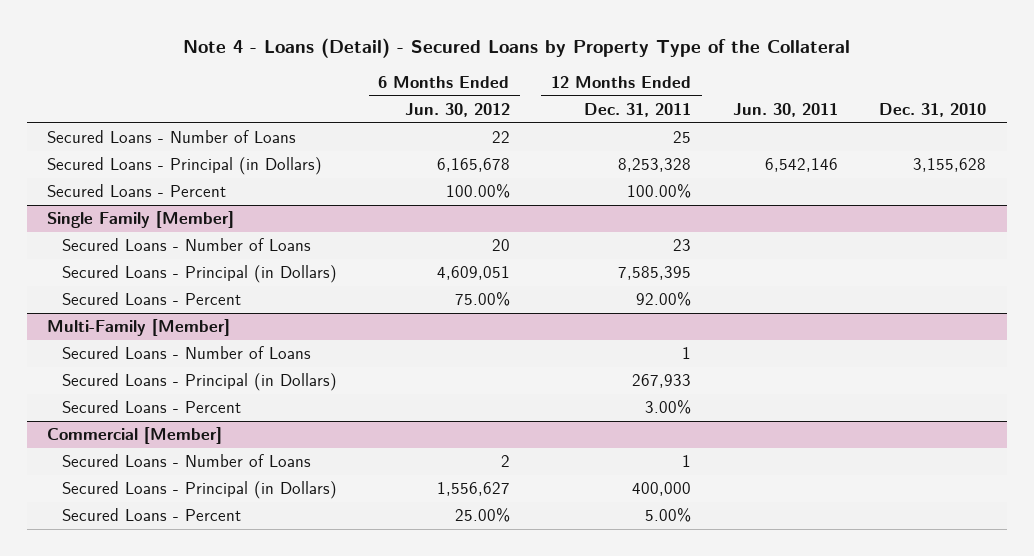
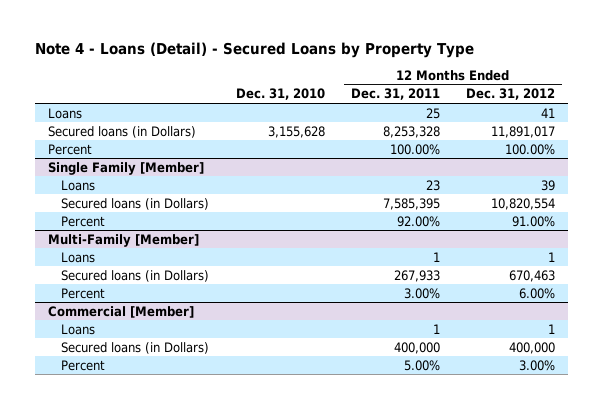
- Note 4 - Loans (Detail) - Secured Loans by Property Type of the Collateral
+ Note 4 - Loans (Detail) - Secured Loans by Property Type
- | 6 Months Ended Jun. 30, 2012 | 12 Months Ended Dec. 31, 2011 | Jun. 30, 2011 | Dec. 31, 2010
+ | Dec. 31, 2010 | 12 Months Ended Dec. 31, 2011 | 12 Months Ended Dec. 31, 2012
- Secured Loans - Number of Loans | 22 | 25 | |
- Secured Loans - Principal (in Dollars) | 6,165,678 | 8,253,328 | 6,542,146 | 3,155,628
- Secured Loans - Percent | 100.00% | 100.00% | |
+ Loans | | 25 | 41
+ Secured loans (in Dollars) | 3,155,628 | 8,253,328 | 11,891,017
+ Percent | | 100.00% | 100.00%
@ Single Family [Member]
- Secured Loans - Number of Loans | 20 | 23 | |
- Secured Loans - Principal (in Dollars) | 4,609,051 | 7,585,395 | |
- Secured Loans - Percent | 75.00% | 92.00% | |
+ Loans | | 23 | 39
+ Secured loans (in Dollars) | | 7,585,395 | 10,820,554
+ Percent | | 92.00% | 91.00%
@ Multi-Family [Member]
- Secured Loans - Number of Loans | | 1 | |
- Secured Loans - Principal (in Dollars) | | 267,933 | |
- Secured Loans - Percent | | 3.00% | |
+ Loans | | 1 | 1
+ Secured loans (in Dollars) | | 267,933 | 670,463
+ Percent | | 3.00% | 6.00%
@ Commercial [Member]
- Secured Loans - Number of Loans | 2 | 1 | |
- Secured Loans - Principal (in Dollars) | 1,556,627 | 400,000 | |
- Secured Loans - Percent | 25.00% | 5.00% | |
+ Loans | | 1 | 1
+ Secured loans (in Dollars) | | 400,000 | 400,000
+ Percent | | 5.00% | 3.00%

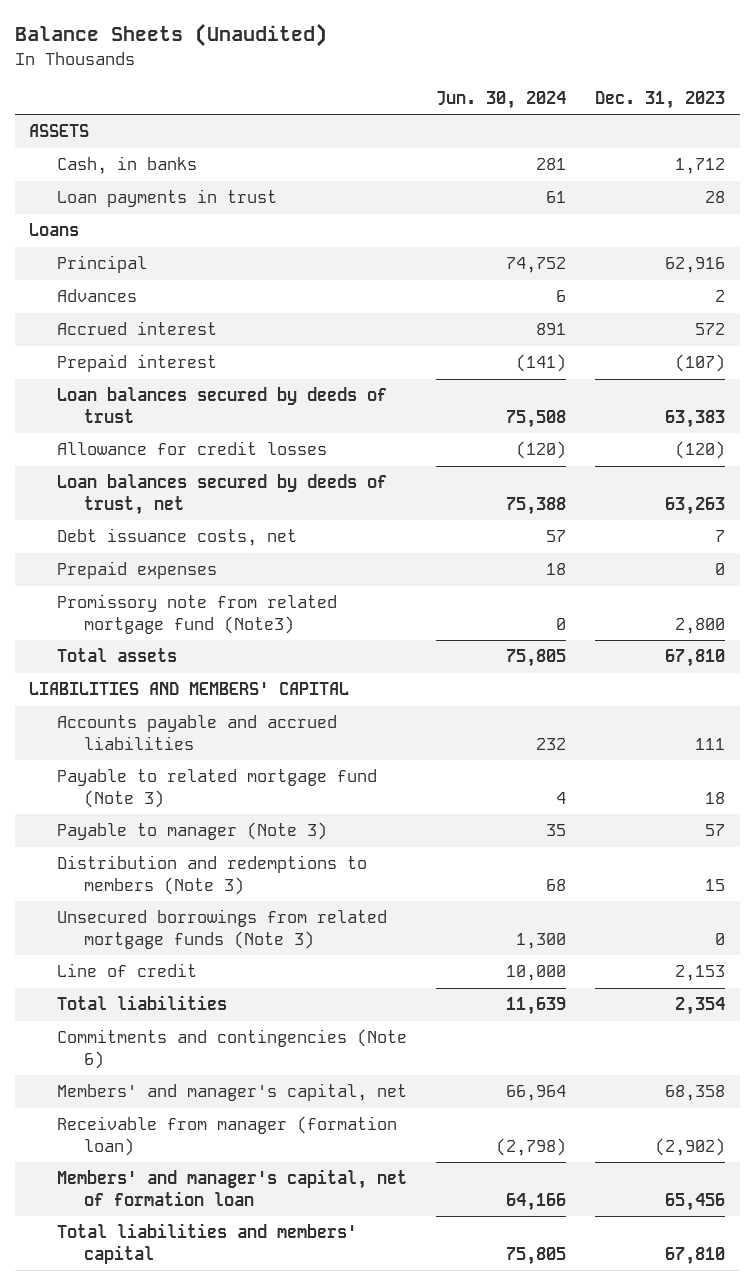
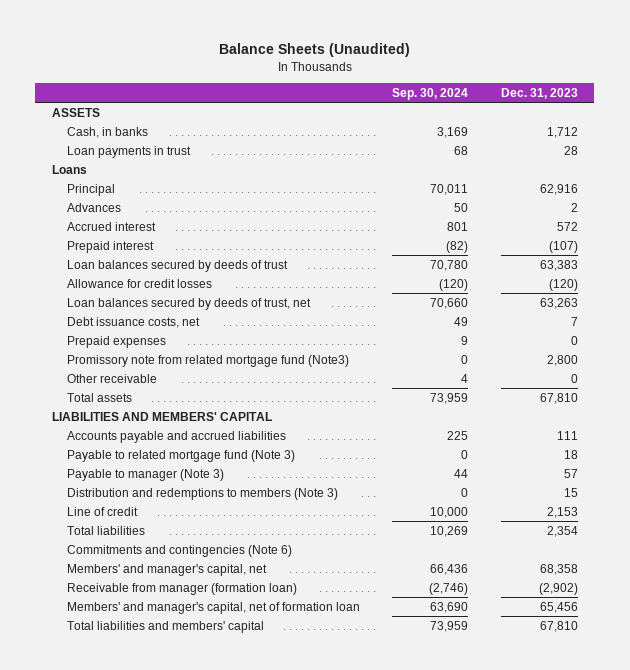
- | Jun. 30, 2024 | Dec. 31, 2023
+ | Sep. 30, 2024 | Dec. 31, 2023
+ Other receivable | 4 | 0
- Unsecured borrowings from related mortgage funds (Note 3) | 1,300 | 0

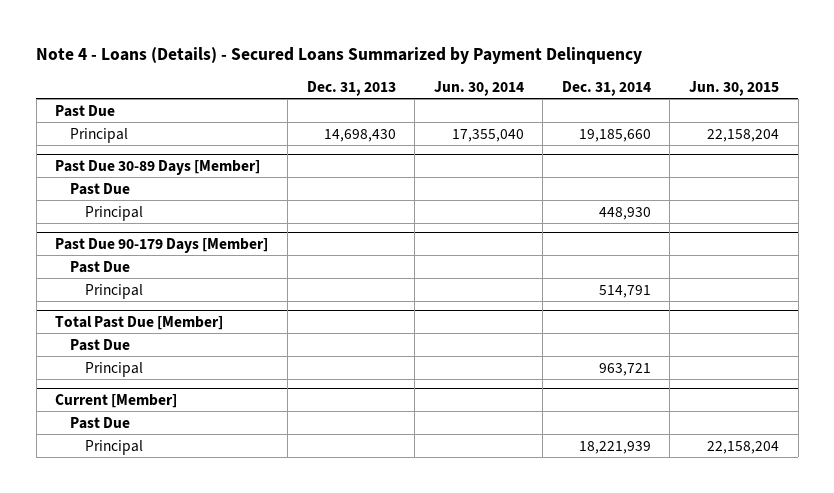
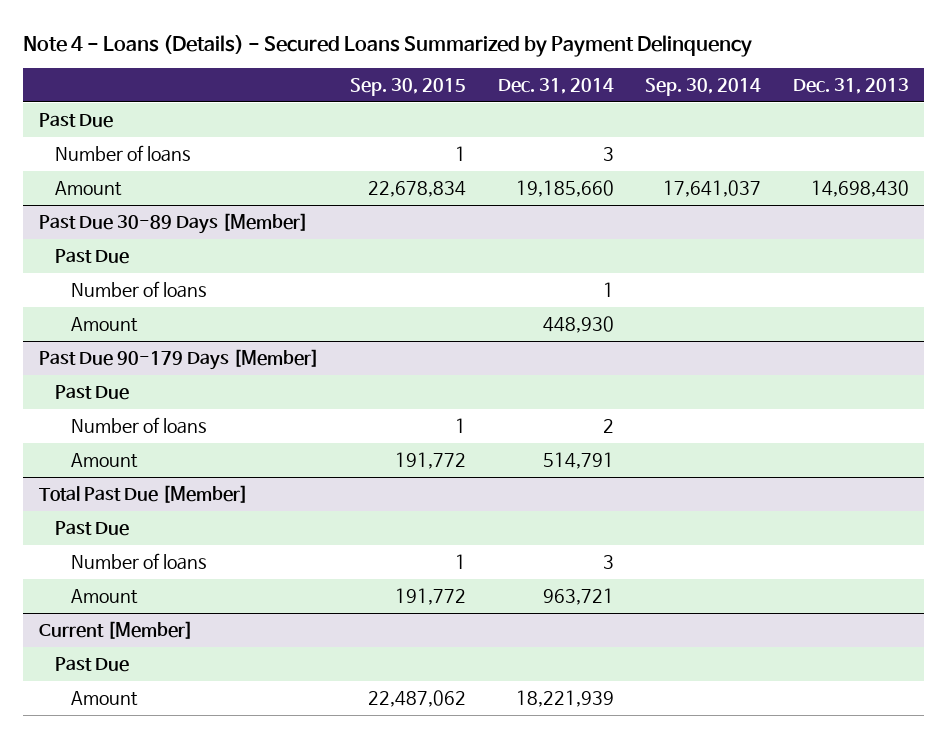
- | Dec. 31, 2013 | Jun. 30, 2014 | Dec. 31, 2014 | Jun. 30, 2015
+ | Sep. 30, 2015 | Dec. 31, 2014 | Sep. 30, 2014 | Dec. 31, 2013
- Principal | 14,698,430 | 17,355,040 | 19,185,660 | 22,158,204
+ Number of loans | 1 | 3 | |
+ Amount | 22,678,834 | 19,185,660 | 17,641,037 | 14,698,430
@ Past Due 30-89 Days [Member]
- Principal | | | 448,930 |
+ Number of loans | | 1 | |
+ Amount | | 448,930 | |
@ Past Due 90-179 Days [Member]
- Principal | | | 514,791 |
+ Number of loans | 1 | 2 | |
+ Amount | 191,772 | 514,791 | |
@ Total Past Due [Member]
- Principal | | | 963,721 |
+ Number of loans | 1 | 3 | |
+ Amount | 191,772 | 963,721 | |
@ Current [Member]
- Principal | | | 18,221,939 | 22,158,204
+ Amount | 22,487,062 | 18,221,939 | |

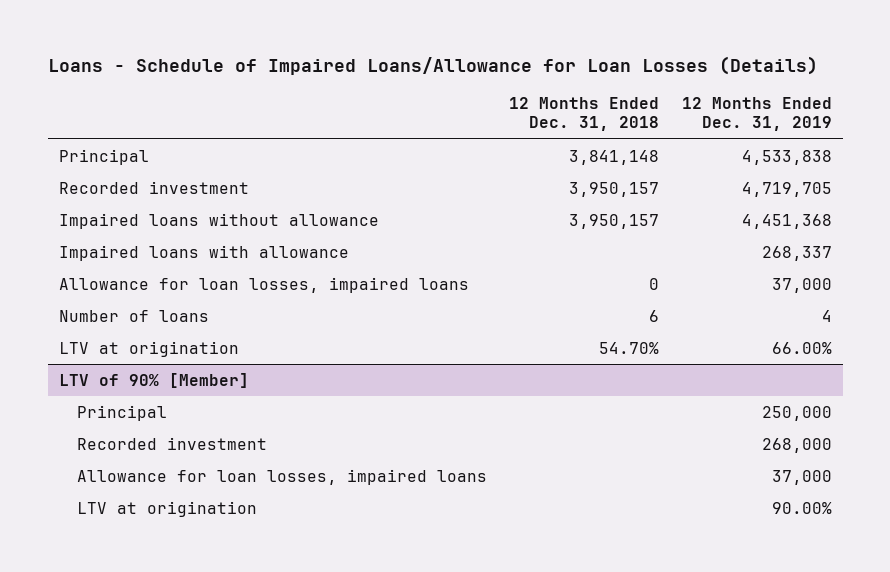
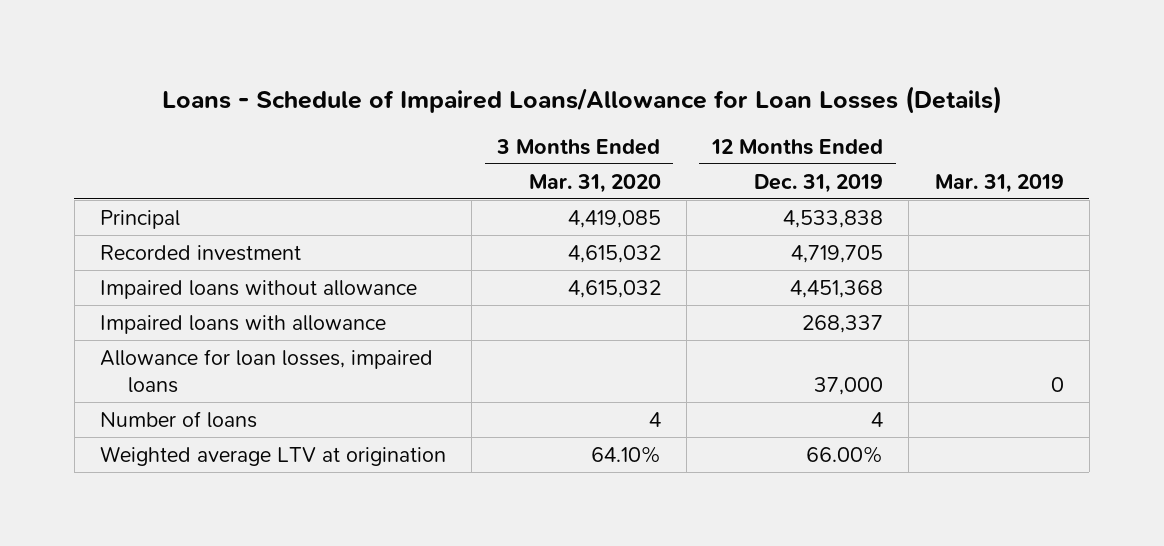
- | 12 Months Ended Dec. 31, 2018 | 12 Months Ended Dec. 31, 2019
+ | 3 Months Ended Mar. 31, 2020 | 12 Months Ended Dec. 31, 2019 | Mar. 31, 2019
- LTV at origination | 54.70% | 66.00%
- LTV of 90% [Member]
- Principal | | 250,000
- Recorded investment | | 268,000
- Allowance for loan losses, impaired loans | | 37,000
- LTV at origination | | 90.00%
+ Weighted average LTV at origination | 64.10% | 66.00% |

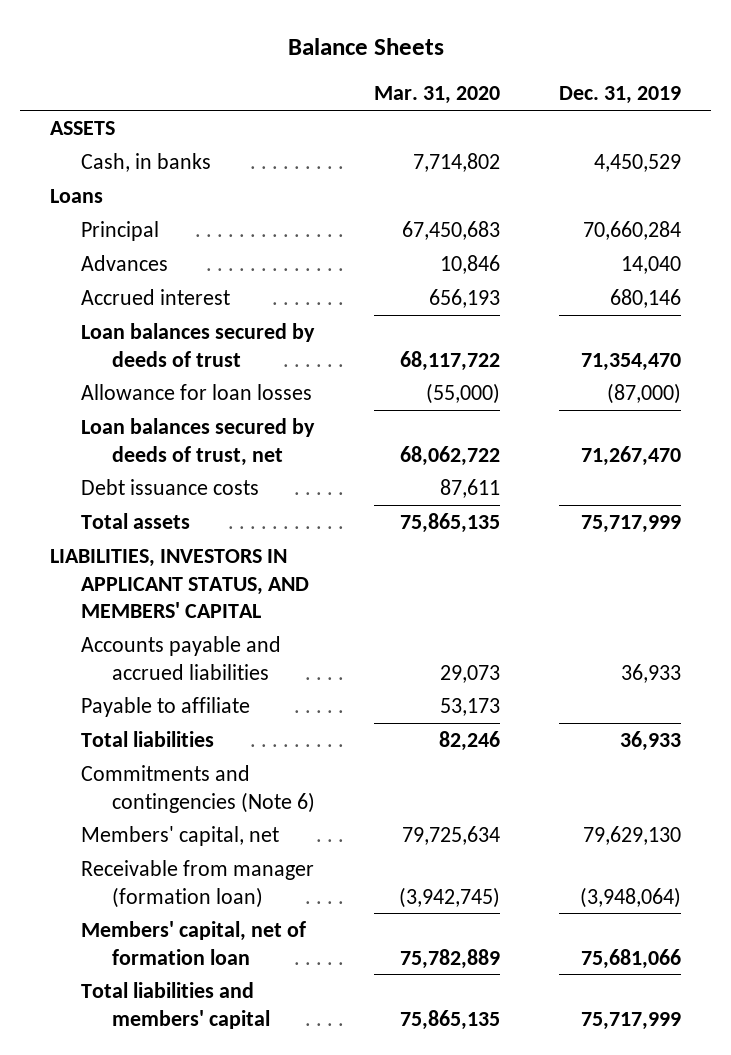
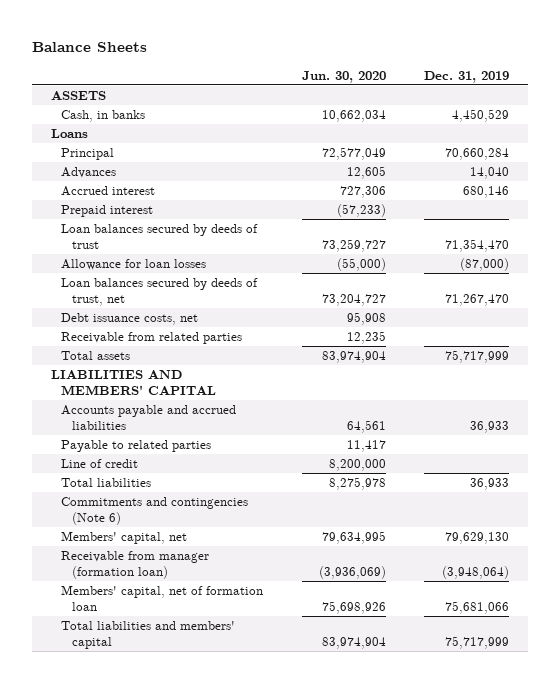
- | Mar. 31, 2020 | Dec. 31, 2019
+ | Jun. 30, 2020 | Dec. 31, 2019
+ Prepaid interest | (57,233) |
- Debt issuance costs | 87,611 |
+ Debt issuance costs, net | 95,908 |
+ Receivable from related parties | 12,235 |
- LIABILITIES, INVESTORS IN APPLICANT STATUS, AND MEMBERS' CAPITAL
+ LIABILITIES AND MEMBERS' CAPITAL
- Payable to affiliate | 53,173 |
+ Payable to related parties | 11,417 |
+ Line of credit | 8,200,000 |

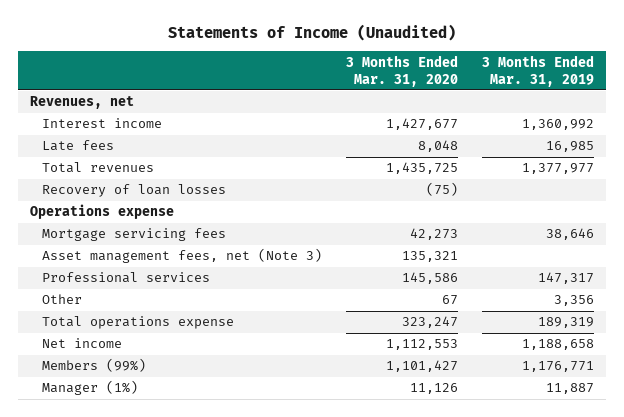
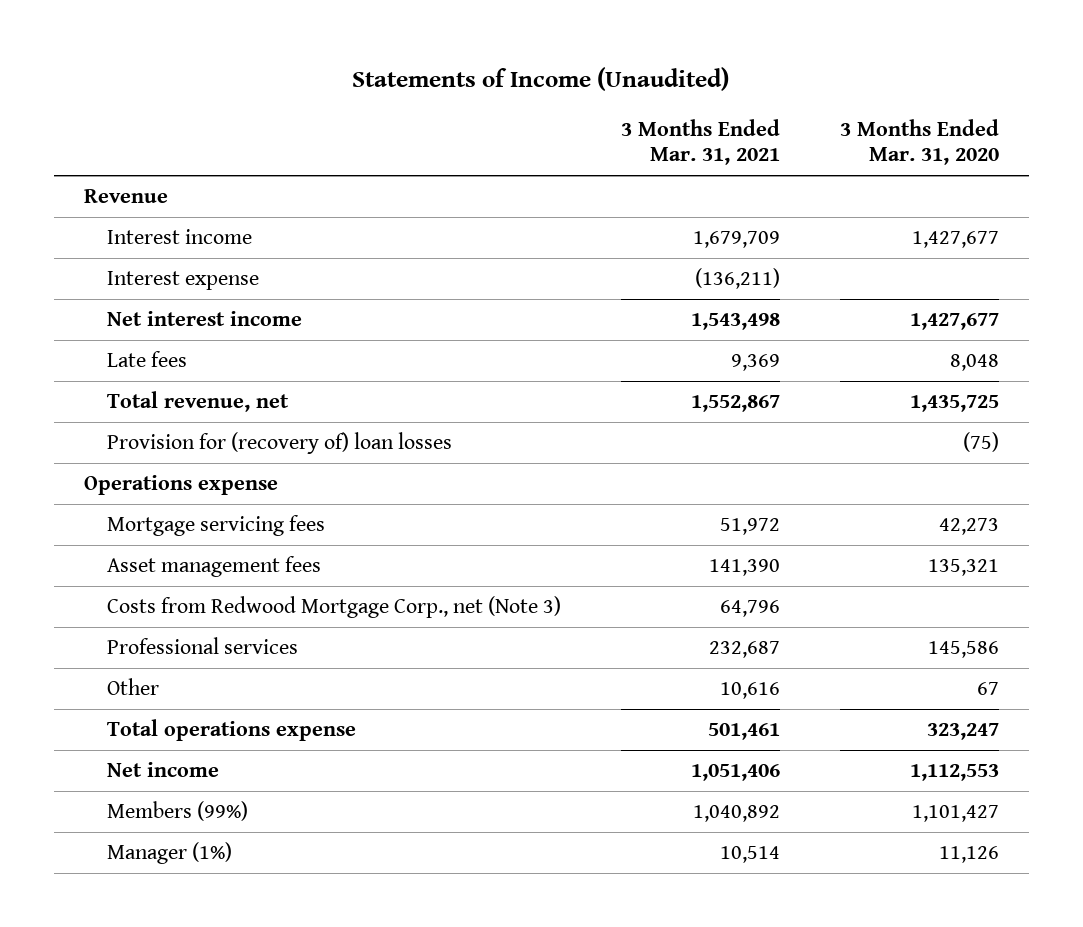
- | 3 Months Ended Mar. 31, 2020 | 3 Months Ended Mar. 31, 2019
+ | 3 Months Ended Mar. 31, 2021 | 3 Months Ended Mar. 31, 2020
- Revenues, net
+ Revenue
+ Interest expense | (136,211) |
+ Net interest income | 1,543,498 | 1,427,677
- Total revenues | 1,435,725 | 1,377,977
- Recovery of loan losses | (75) |
+ Total revenue, net | 1,552,867 | 1,435,725
+ Provision for (recovery of) loan losses | | (75)
- Asset management fees, net (Note 3) | 135,321 |
+ Asset management fees | 141,390 | 135,321
+ Costs from Redwood Mortgage Corp., net (Note 3) | 64,796 |

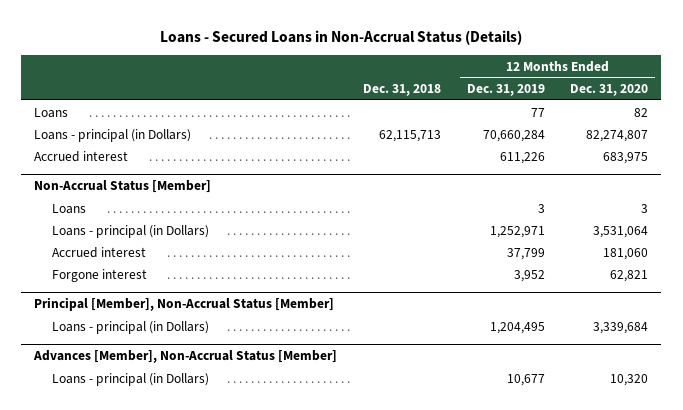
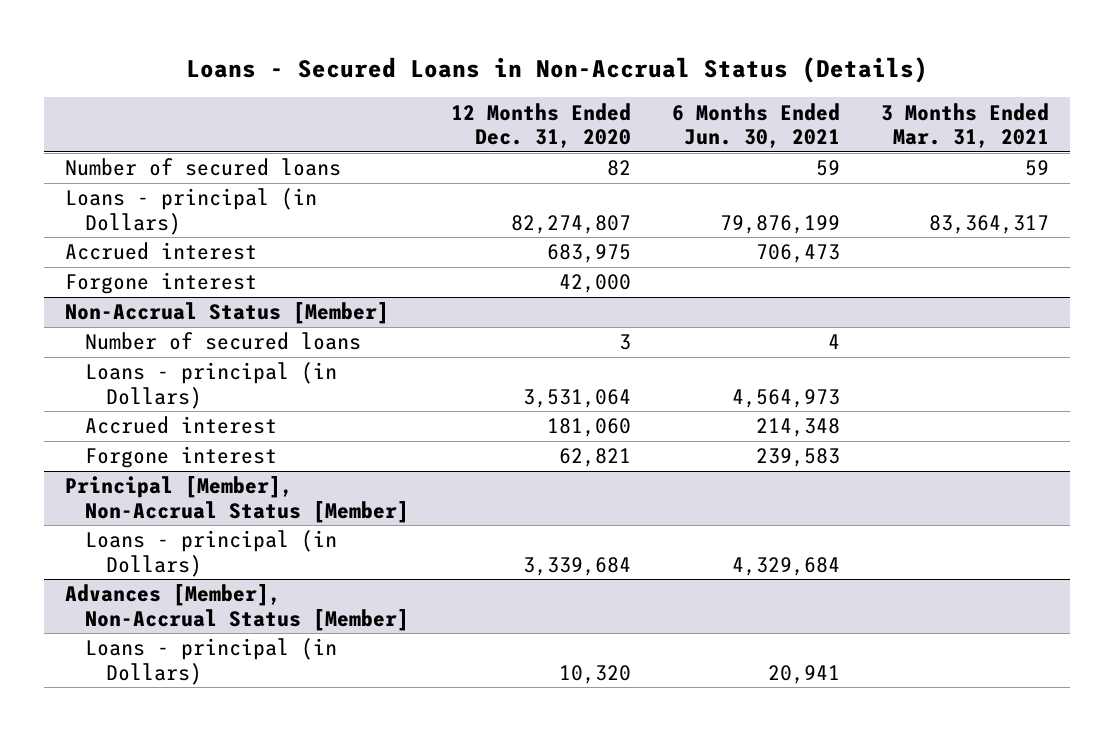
- | Dec. 31, 2018 | 12 Months Ended Dec. 31, 2019 | 12 Months Ended Dec. 31, 2020
+ | 12 Months Ended Dec. 31, 2020 | 6 Months Ended Jun. 30, 2021 | 3 Months Ended Mar. 31, 2021
- Loans | | 77 | 82
+ Number of secured loans | 82 | 59 | 59
+ Forgone interest | 42,000 | |
@ Non-Accrual Status [Member]
- Loans | | 3 | 3
+ Number of secured loans | 3 | 4 |

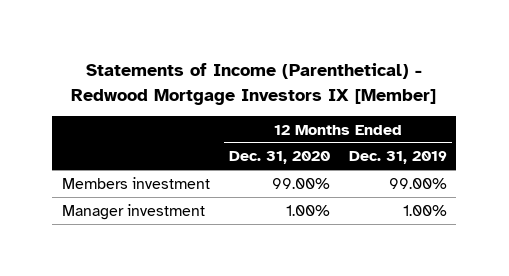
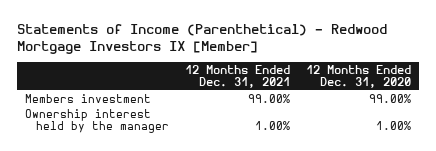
- | 12 Months Ended Dec. 31, 2020 | 12 Months Ended Dec. 31, 2019
+ | 12 Months Ended Dec. 31, 2021 | 12 Months Ended Dec. 31, 2020
- Manager investment | 1.00% | 1.00%
+ Ownership interest held by the manager | 1.00% | 1.00%

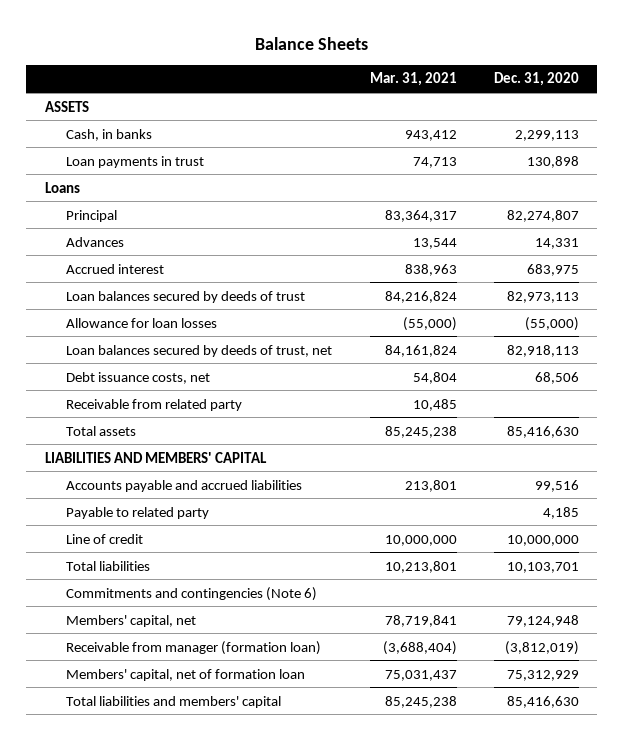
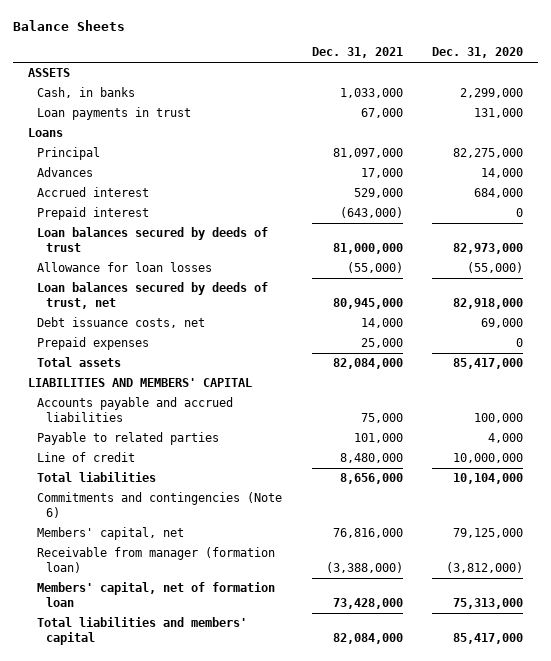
- | Mar. 31, 2021 | Dec. 31, 2020
+ | Dec. 31, 2021 | Dec. 31, 2020
- Cash, in banks | 943,412 | 2,299,113
- Loan payments in trust | 74,713 | 130,898
+ Cash, in banks | 1,033,000 | 2,299,000
+ Loan payments in trust | 67,000 | 131,000
- Principal | 83,364,317 | 82,274,807
- Advances | 13,544 | 14,331
- Accrued interest | 838,963 | 683,975
- Loan balances secured by deeds of trust | 84,216,824 | 82,973,113
+ Principal | 81,097,000 | 82,275,000
+ Advances | 17,000 | 14,000
+ Accrued interest | 529,000 | 684,000
+ Prepaid interest | (643,000) | 0
+ Loan balances secured by deeds of trust | 81,000,000 | 82,973,000
- Loan balances secured by deeds of trust, net | 84,161,824 | 82,918,113
- Debt issuance costs, net | 54,804 | 68,506
- Receivable from related party | 10,485 |
- Total assets | 85,245,238 | 85,416,630
+ Loan balances secured by deeds of trust, net | 80,945,000 | 82,918,000
+ Debt issuance costs, net | 14,000 | 69,000
+ Prepaid expenses | 25,000 | 0
+ Total assets | 82,084,000 | 85,417,000
- Accounts payable and accrued liabilities | 213,801 | 99,516
- Payable to related party | | 4,185
+ Accounts payable and accrued liabilities | 75,000 | 100,000
+ Payable to related parties | 101,000 | 4,000
- Total liabilities | 10,213,801 | 10,103,701
+ Total liabilities | 8,656,000 | 10,104,000
- Members' capital, net | 78,719,841 | 79,124,948
- Receivable from manager (formation loan) | (3,688,404) | (3,812,019)
- Members' capital, net of formation loan | 75,031,437 | 75,312,929
- Total liabilities and members' capital | 85,245,238 | 85,416,630
+ Members' capital, net | 76,816,000 | 79,125,000
+ Receivable from manager (formation loan) | (3,388,000) | (3,812,000)
+ Members' capital, net of formation loan | 73,428,000 | 75,313,000
+ Total liabilities and members' capital | 82,084,000 | 85,417,000

